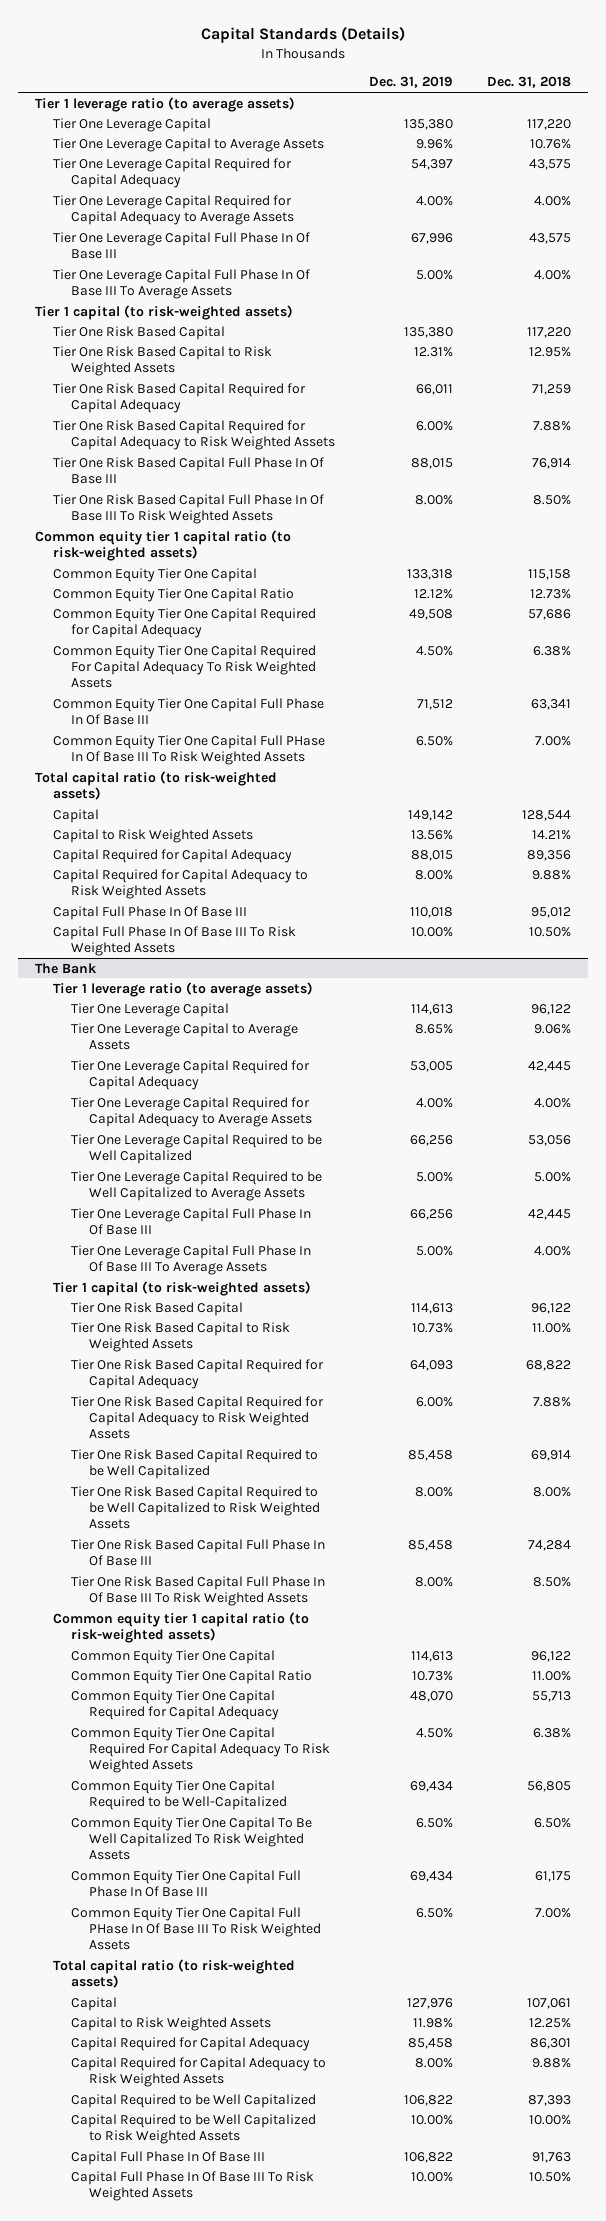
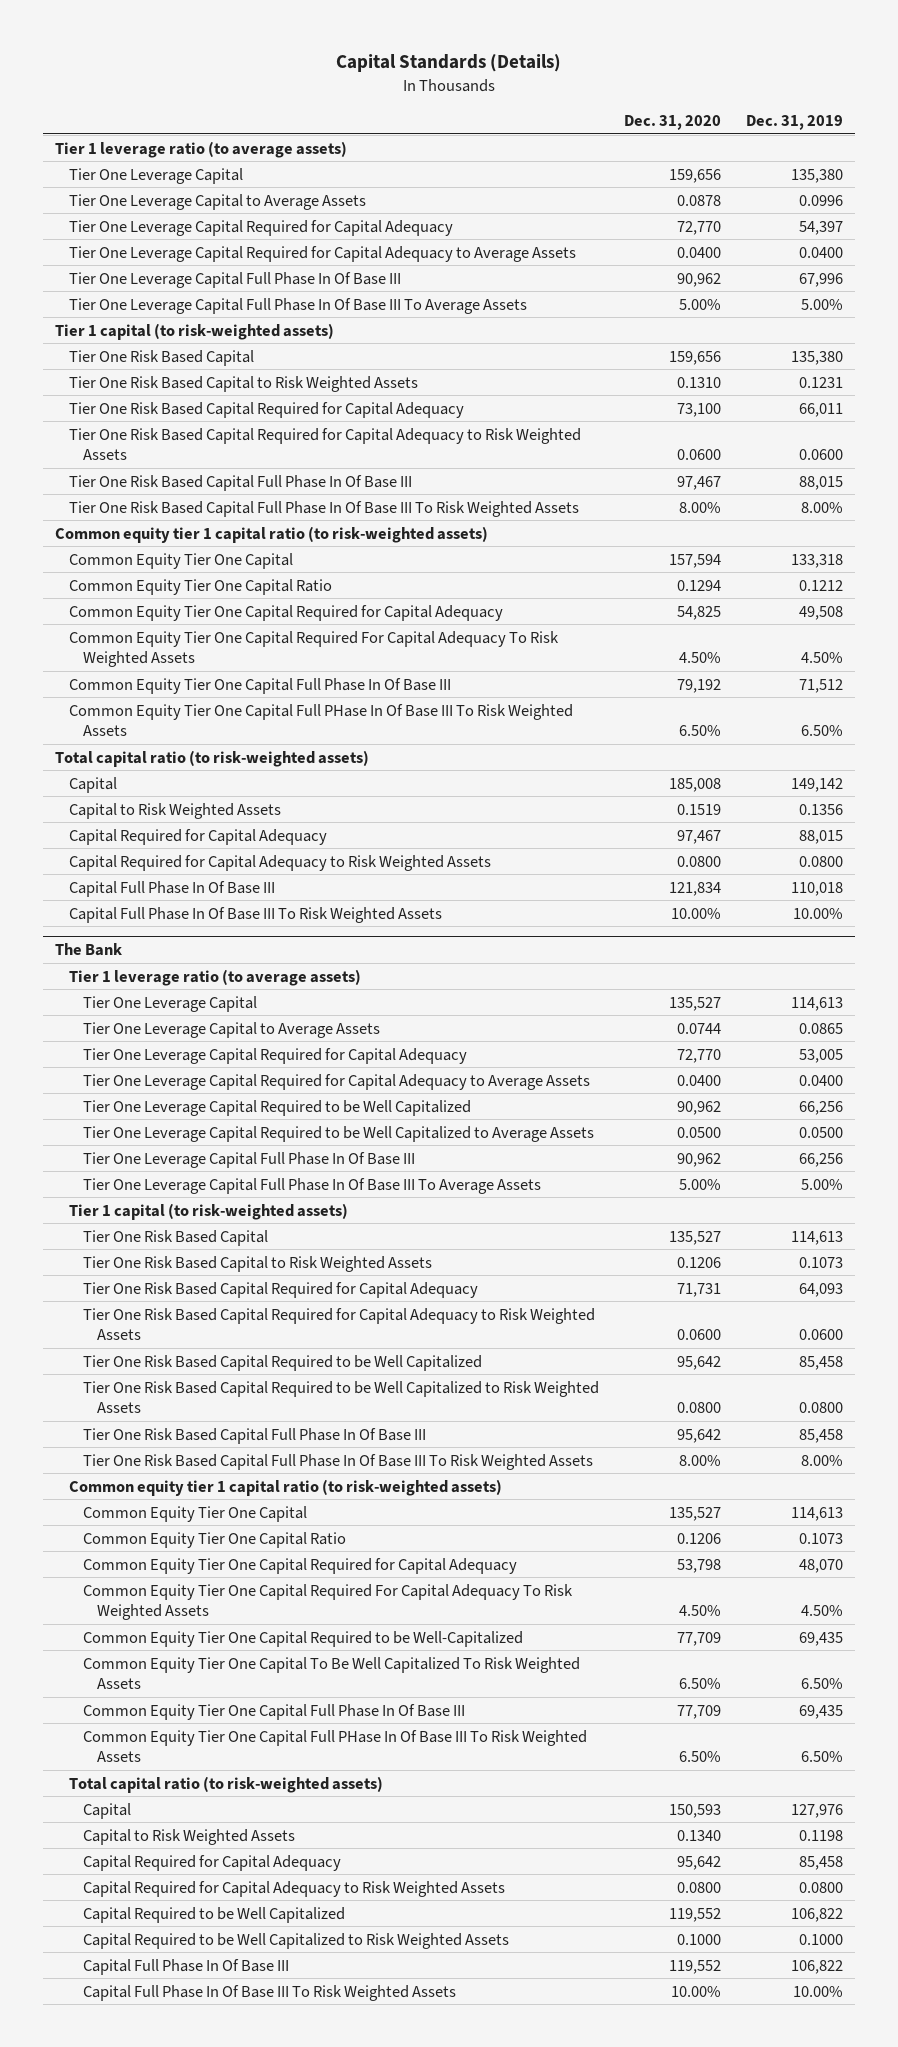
- | Dec. 31, 2019 | Dec. 31, 2018
+ | Dec. 31, 2020 | Dec. 31, 2019
- Tier One Leverage Capital to Average Assets | 9.96% | 10.76%
+ Tier One Leverage Capital to Average Assets | 0.0878 | 0.0996
- Tier One Leverage Capital Required for Capital Adequacy to Average Assets | 4.00% | 4.00%
+ Tier One Leverage Capital Required for Capital Adequacy to Average Assets | 0.0400 | 0.0400
- Tier One Risk Based Capital to Risk Weighted Assets | 12.31% | 12.95%
+ Tier One Risk Based Capital to Risk Weighted Assets | 0.1310 | 0.1231
- Tier One Risk Based Capital Required for Capital Adequacy to Risk Weighted Assets | 6.00% | 7.88%
+ Tier One Risk Based Capital Required for Capital Adequacy to Risk Weighted Assets | 0.0600 | 0.0600
- Common Equity Tier One Capital Ratio | 12.12% | 12.73%
+ Common Equity Tier One Capital Ratio | 0.1294 | 0.1212
- Capital to Risk Weighted Assets | 13.56% | 14.21%
+ Capital to Risk Weighted Assets | 0.1519 | 0.1356
- Capital Required for Capital Adequacy to Risk Weighted Assets | 8.00% | 9.88%
+ Capital Required for Capital Adequacy to Risk Weighted Assets | 0.0800 | 0.0800
@ The Bank
- Tier One Leverage Capital to Average Assets | 8.65% | 9.06%
+ Tier One Leverage Capital to Average Assets | 0.0744 | 0.0865
- Tier One Leverage Capital Required for Capital Adequacy to Average Assets | 4.00% | 4.00%
+ Tier One Leverage Capital Required for Capital Adequacy to Average Assets | 0.0400 | 0.0400
- Tier One Leverage Capital Required to be Well Capitalized to Average Assets | 5.00% | 5.00%
+ Tier One Leverage Capital Required to be Well Capitalized to Average Assets | 0.0500 | 0.0500
- Tier One Risk Based Capital to Risk Weighted Assets | 10.73% | 11.00%
+ Tier One Risk Based Capital to Risk Weighted Assets | 0.1206 | 0.1073
- Tier One Risk Based Capital Required for Capital Adequacy to Risk Weighted Assets | 6.00% | 7.88%
+ Tier One Risk Based Capital Required for Capital Adequacy to Risk Weighted Assets | 0.0600 | 0.0600
- Tier One Risk Based Capital Required to be Well Capitalized to Risk Weighted Assets | 8.00% | 8.00%
+ Tier One Risk Based Capital Required to be Well Capitalized to Risk Weighted Assets | 0.0800 | 0.0800
- Common Equity Tier One Capital Ratio | 10.73% | 11.00%
+ Common Equity Tier One Capital Ratio | 0.1206 | 0.1073
- Common Equity Tier One Capital Required to be Well-Capitalized | 69,434 | 56,805
+ Common Equity Tier One Capital Required to be Well-Capitalized | 77,709 | 69,435
- Common Equity Tier One Capital Full Phase In Of Base III | 69,434 | 61,175
+ Common Equity Tier One Capital Full Phase In Of Base III | 77,709 | 69,435
- Capital to Risk Weighted Assets | 11.98% | 12.25%
+ Capital to Risk Weighted Assets | 0.1340 | 0.1198
- Capital Required for Capital Adequacy to Risk Weighted Assets | 8.00% | 9.88%
+ Capital Required for Capital Adequacy to Risk Weighted Assets | 0.0800 | 0.0800
- Capital Required to be Well Capitalized to Risk Weighted Assets | 10.00% | 10.00%
+ Capital Required to be Well Capitalized to Risk Weighted Assets | 0.1000 | 0.1000

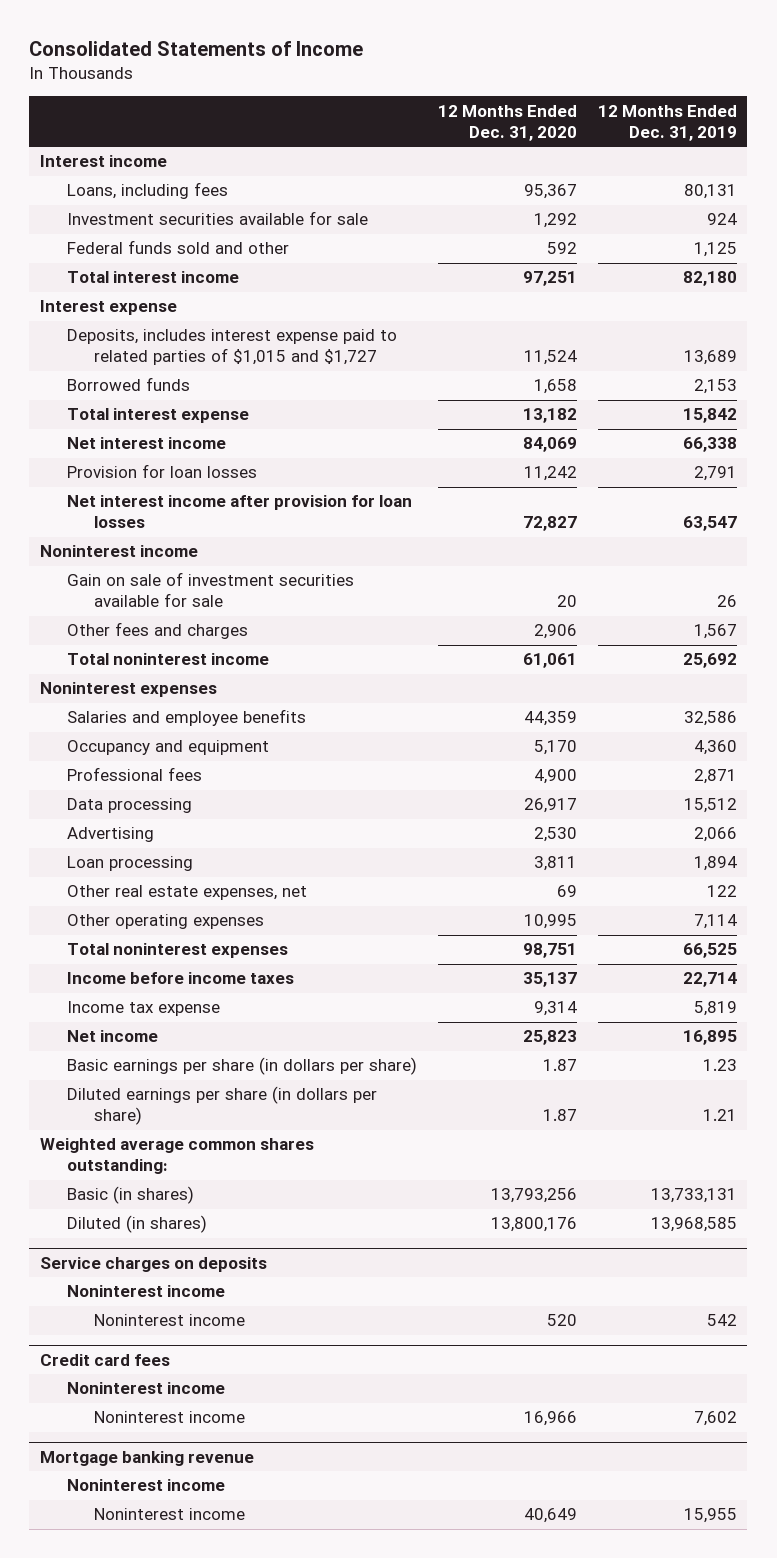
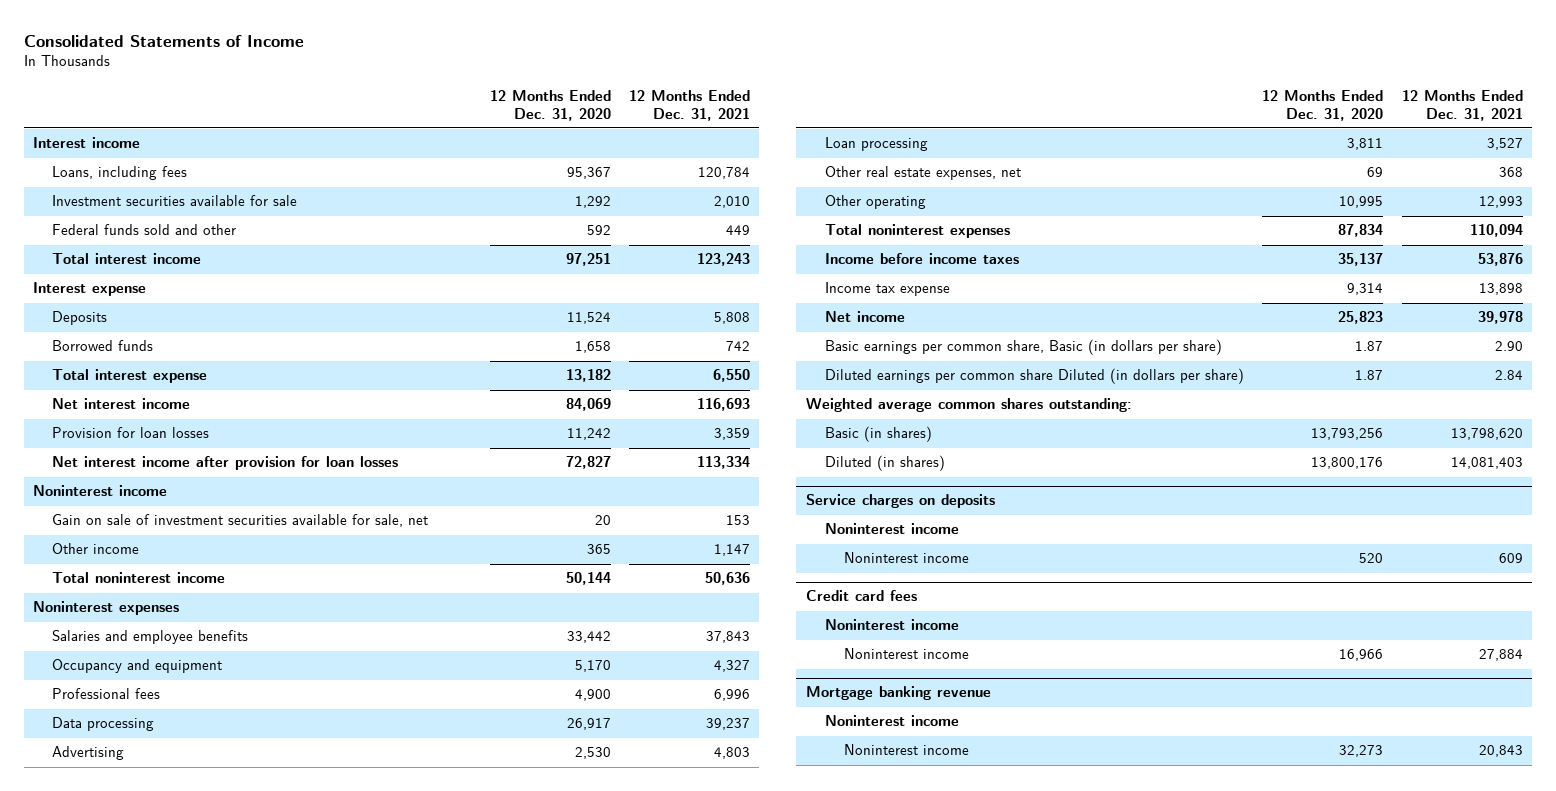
- | 12 Months Ended Dec. 31, 2020 | 12 Months Ended Dec. 31, 2019
+ | 12 Months Ended Dec. 31, 2020 | 12 Months Ended Dec. 31, 2021
- Deposits, includes interest expense paid to related parties of $1,015 and $1,727 | 11,524 | 13,689
+ Deposits | 11,524 | 5,808
- Gain on sale of investment securities available for sale | 20 | 26
- Other fees and charges | 2,906 | 1,567
- Total noninterest income | 61,061 | 25,692
+ Gain on sale of investment securities available for sale, net | 20 | 153
+ Other income | 365 | 1,147
+ Total noninterest income | 50,144 | 50,636
- Salaries and employee benefits | 44,359 | 32,586
+ Salaries and employee benefits | 33,442 | 37,843
- Other operating expenses | 10,995 | 7,114
- Total noninterest expenses | 98,751 | 66,525
+ Other operating | 10,995 | 12,993
+ Total noninterest expenses | 87,834 | 110,094
- Basic earnings per share (in dollars per share) | 1.87 | 1.23
- Diluted earnings per share (in dollars per share) | 1.87 | 1.21
+ Basic earnings per common share, Basic (in dollars per share) | 1.87 | 2.90
+ Diluted earnings per common share Diluted (in dollars per share) | 1.87 | 2.84
@ Mortgage banking revenue
- Noninterest income | 40,649 | 15,955
+ Noninterest income | 32,273 | 20,843

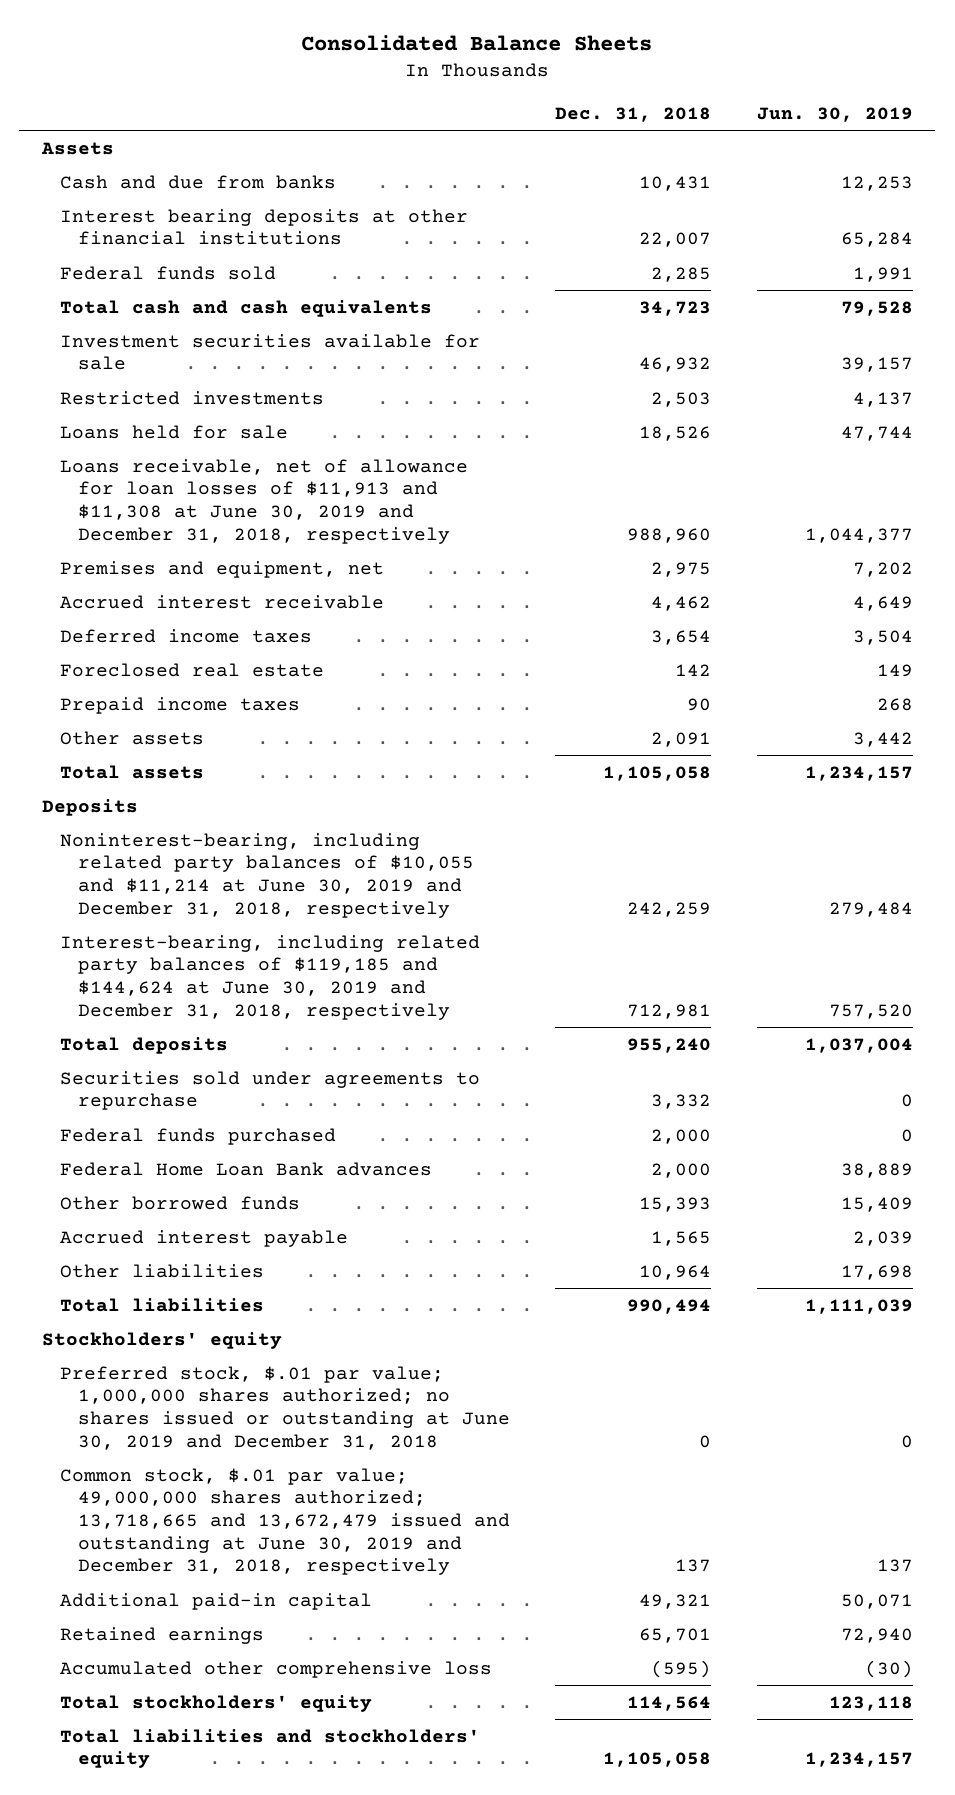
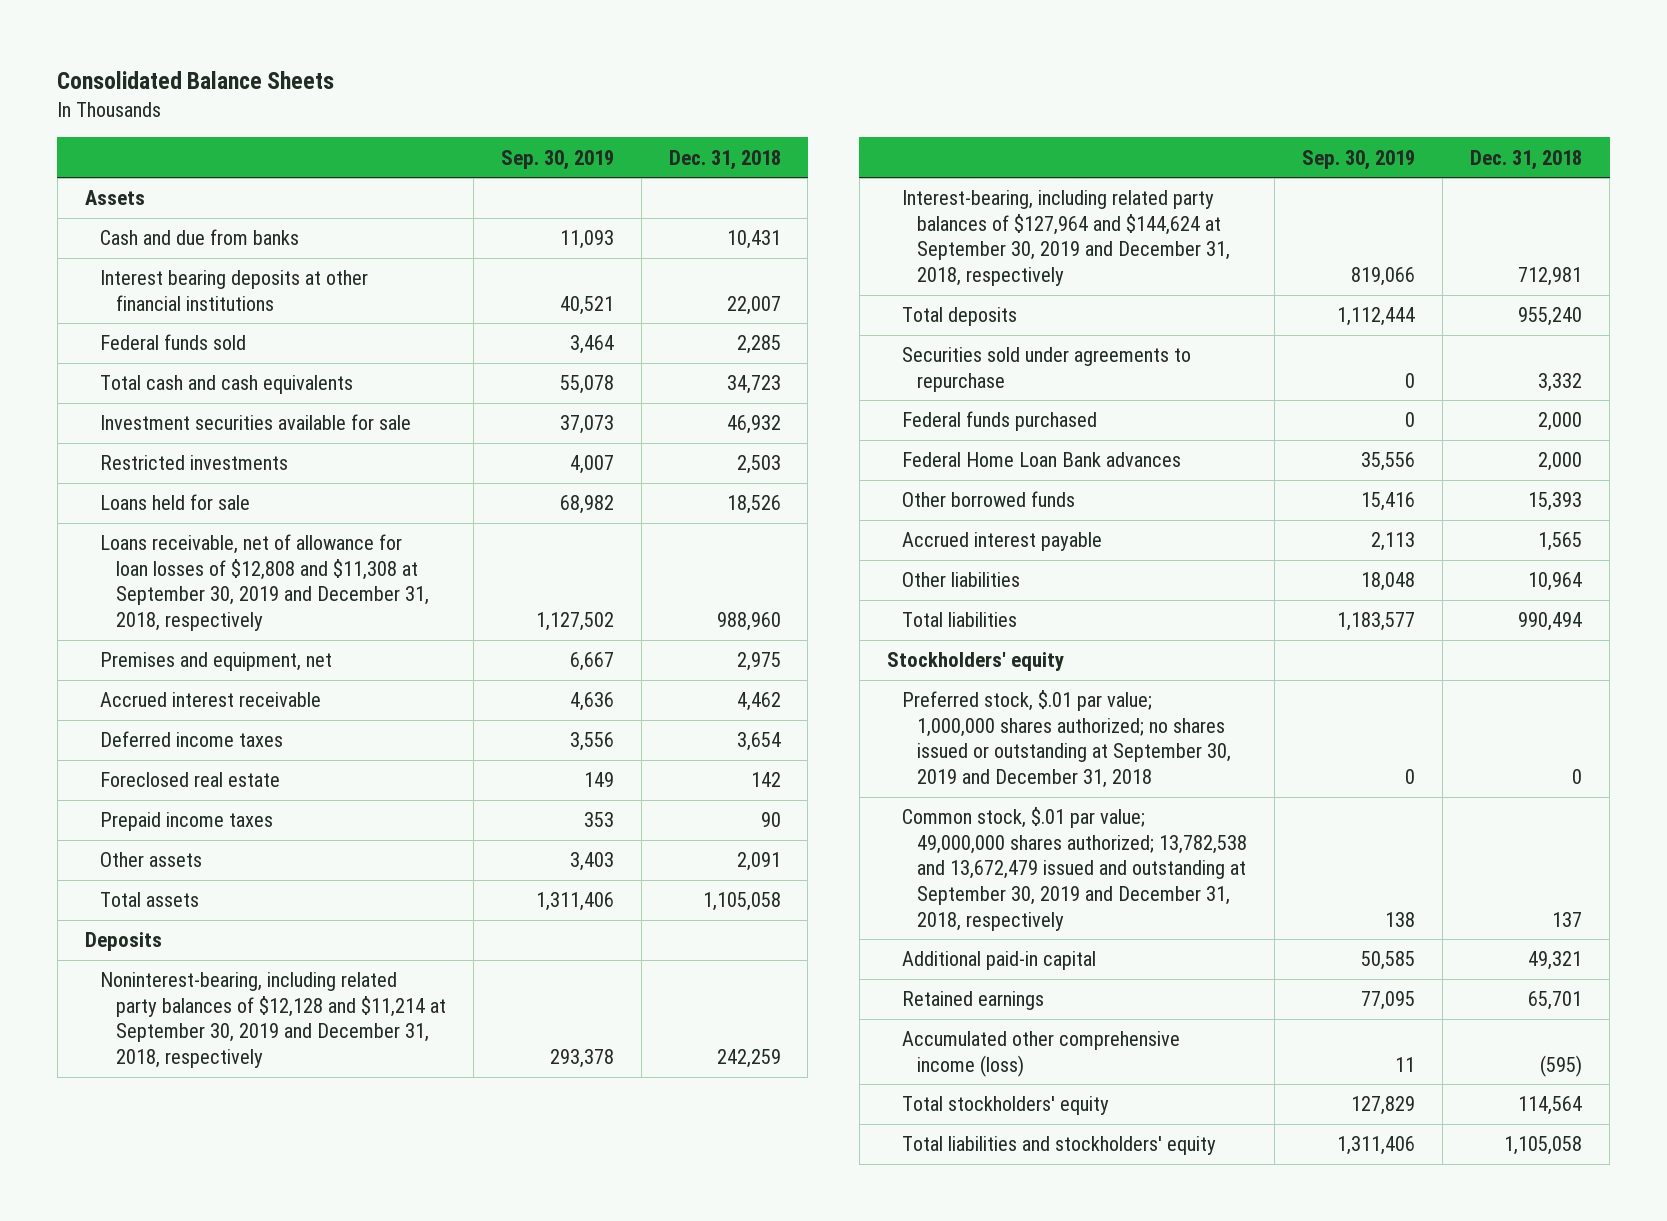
- | Dec. 31, 2018 | Jun. 30, 2019
+ | Sep. 30, 2019 | Dec. 31, 2018
- Loans receivable, net of allowance for loan losses of $11,913 and $11,308 at June 30, 2019 and December 31, 2018, respectively | 988,960 | 1,044,377
+ Loans receivable, net of allowance for loan losses of $12,808 and $11,308 at September 30, 2019 and December 31, 2018, respectively | 1,127,502 | 988,960
- Noninterest-bearing, including related party balances of $10,055 and $11,214 at June 30, 2019 and December 31, 2018, respectively | 242,259 | 279,484
- Interest-bearing, including related party balances of $119,185 and $144,624 at June 30, 2019 and December 31, 2018, respectively | 712,981 | 757,520
+ Noninterest-bearing, including related party balances of $12,128 and $11,214 at September 30, 2019 and December 31, 2018, respectively | 293,378 | 242,259
+ Interest-bearing, including related party balances of $127,964 and $144,624 at September 30, 2019 and December 31, 2018, respectively | 819,066 | 712,981
- Preferred stock, $.01 par value; 1,000,000 shares authorized; no shares issued or outstanding at June 30, 2019 and December 31, 2018 | 0 | 0
- Common stock, $.01 par value; 49,000,000 shares authorized; 13,718,665 and 13,672,479 issued and outstanding at June 30, 2019 and December 31, 2018, respectively | 137 | 137
+ Preferred stock, $.01 par value; 1,000,000 shares authorized; no shares issued or outstanding at September 30, 2019 and December 31, 2018 | 0 | 0
+ Common stock, $.01 par value; 49,000,000 shares authorized; 13,782,538 and 13,672,479 issued and outstanding at September 30, 2019 and December 31, 2018, respectively | 138 | 137
- Accumulated other comprehensive loss | (595) | (30)
+ Accumulated other comprehensive income (loss) | 11 | (595)

